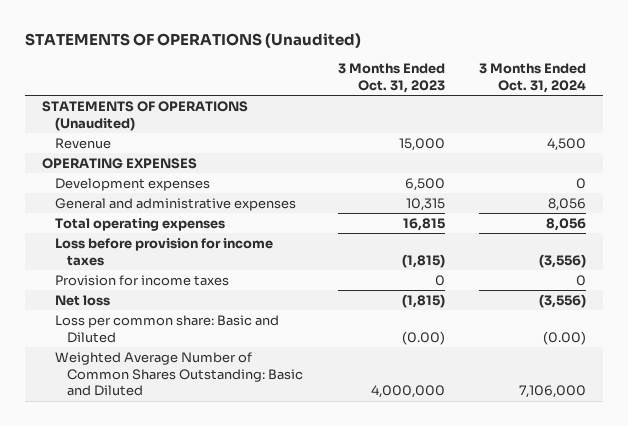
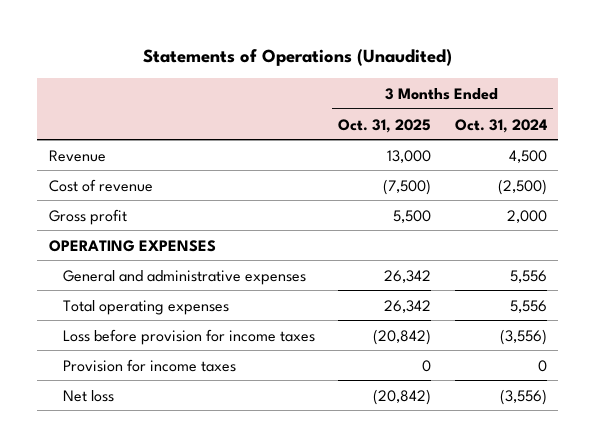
- STATEMENTS OF OPERATIONS (Unaudited)
+ Statements of Operations (Unaudited)
- | 3 Months Ended Oct. 31, 2023 | 3 Months Ended Oct. 31, 2024
+ | 3 Months Ended Oct. 31, 2025 | 3 Months Ended Oct. 31, 2024
- STATEMENTS OF OPERATIONS (Unaudited)
+ Cost of revenue | (7,500) | (2,500)
+ Gross profit | 5,500 | 2,000
- Development expenses | 6,500 | 0
- General and administrative expenses | 10,315 | 8,056
- Total operating expenses | 16,815 | 8,056
+ General and administrative expenses | 26,342 | 5,556
+ Total operating expenses | 26,342 | 5,556
- Loss per common share: Basic and Diluted | (0.00) | (0.00)
- Weighted Average Number of Common Shares Outstanding: Basic and Diluted | 4,000,000 | 7,106,000

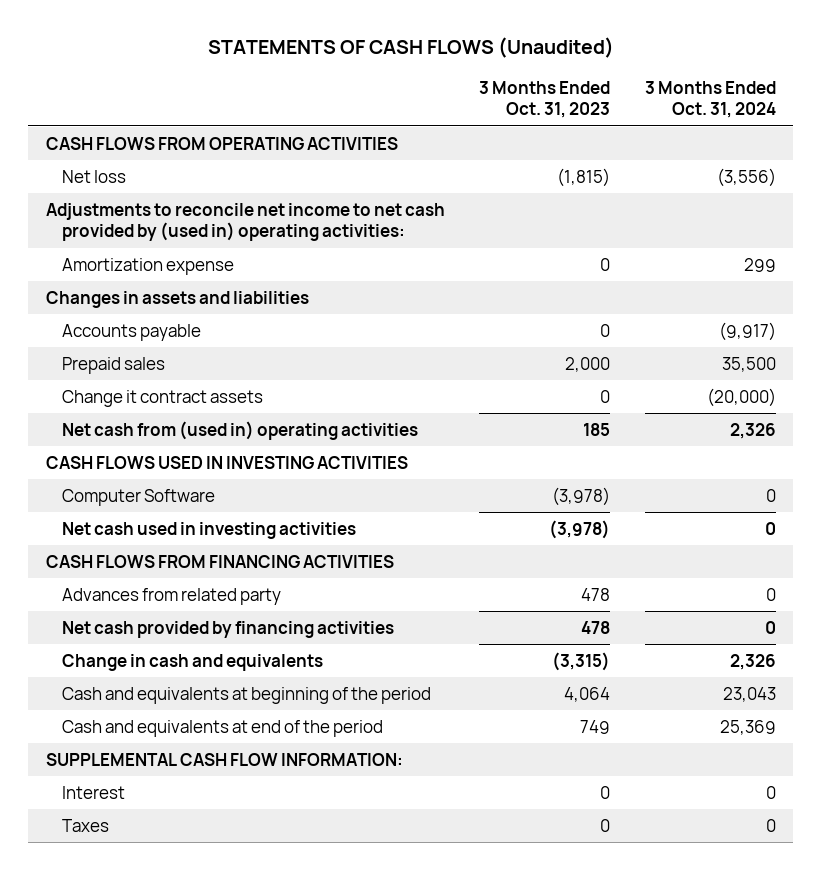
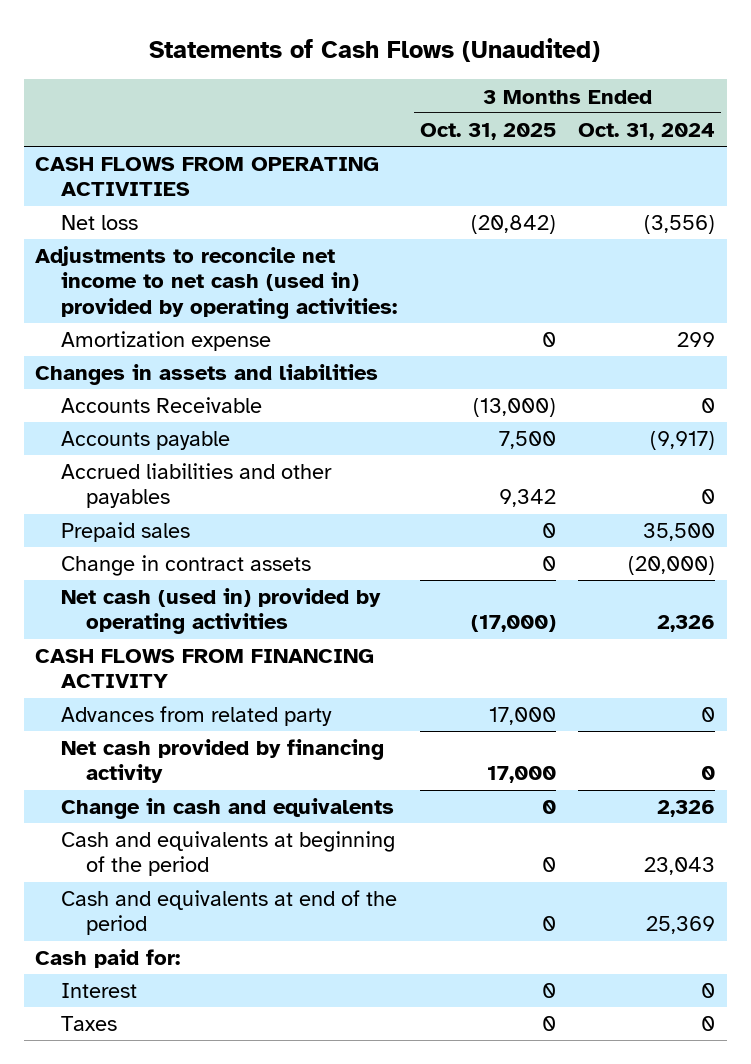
- STATEMENTS OF CASH FLOWS (Unaudited)
+ Statements of Cash Flows (Unaudited)
- | 3 Months Ended Oct. 31, 2023 | 3 Months Ended Oct. 31, 2024
+ | 3 Months Ended Oct. 31, 2025 | 3 Months Ended Oct. 31, 2024
- Adjustments to reconcile net income to net cash provided by (used in) operating activities:
+ Adjustments to reconcile net income to net cash (used in) provided by operating activities:
+ Accounts Receivable | (13,000) | 0
+ Accrued liabilities and other payables | 9,342 | 0
- Change it contract assets | 0 | (20,000)
- Net cash from (used in) operating activities | 185 | 2,326
- CASH FLOWS USED IN INVESTING ACTIVITIES
- Computer Software | (3,978) | 0
- Net cash used in investing activities | (3,978) | 0
- CASH FLOWS FROM FINANCING ACTIVITIES
+ Change in contract assets | 0 | (20,000)
+ Net cash (used in) provided by operating activities | (17,000) | 2,326
+ CASH FLOWS FROM FINANCING ACTIVITY
- Net cash provided by financing activities | 478 | 0
+ Net cash provided by financing activity | 17,000 | 0
- SUPPLEMENTAL CASH FLOW INFORMATION:
+ Cash paid for:

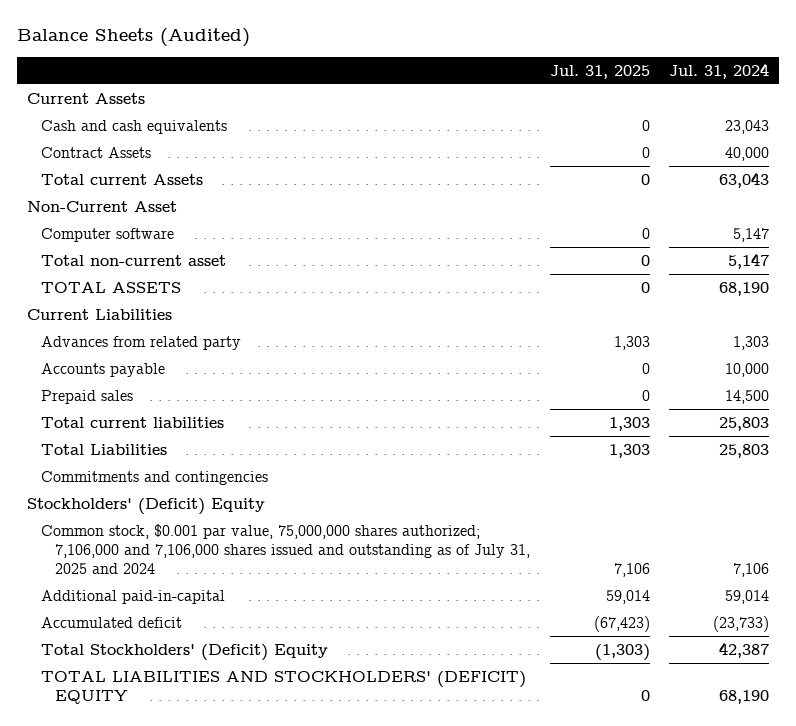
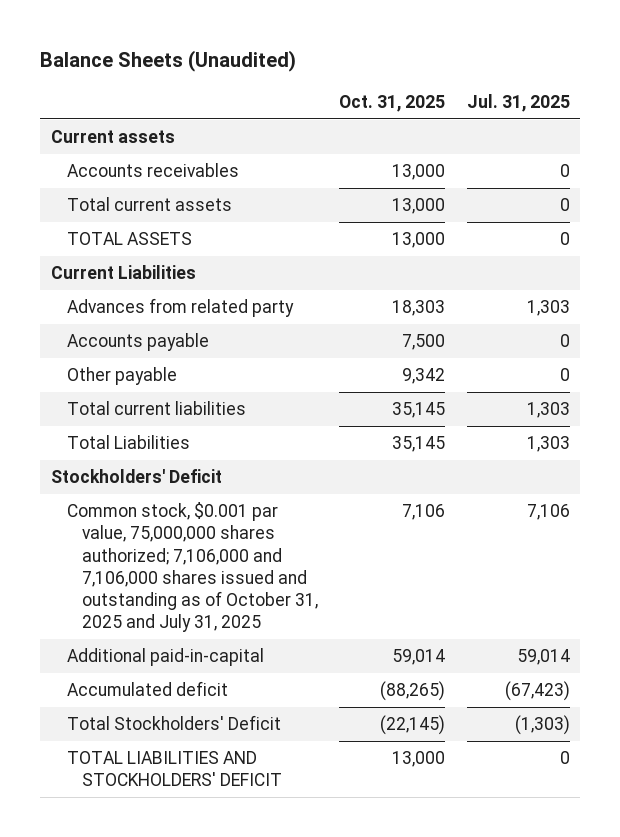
- Balance Sheets (Audited)
+ Balance Sheets (Unaudited)
- | Jul. 31, 2025 | Jul. 31, 2024
+ | Oct. 31, 2025 | Jul. 31, 2025
- Current Assets
- Cash and cash equivalents | 0 | 23,043
- Contract Assets | 0 | 40,000
- Total current Assets | 0 | 63,043
- Non-Current Asset
- Computer software | 0 | 5,147
- Total non-current asset | 0 | 5,147
+ Current assets
+ Accounts receivables | 13,000 | 0
+ Total current assets | 13,000 | 0
- Prepaid sales | 0 | 14,500
+ Other payable | 9,342 | 0
- Commitments and contingencies
- Stockholders' (Deficit) Equity
- Common stock, $0.001 par value, 75,000,000 shares authorized; 7,106,000 and 7,106,000 shares issued and outstanding as of July 31, 2025 and 2024 | 7,106 | 7,106
+ Stockholders' Deficit
+ Common stock, $0.001 par value, 75,000,000 shares authorized; 7,106,000 and 7,106,000 shares issued and outstanding as of October 31, 2025 and July 31, 2025 | 7,106 | 7,106
- Total Stockholders' (Deficit) Equity | (1,303) | 42,387
- TOTAL LIABILITIES AND STOCKHOLDERS' (DEFICIT) EQUITY | 0 | 68,190
+ Total Stockholders' Deficit | (22,145) | (1,303)
+ TOTAL LIABILITIES AND STOCKHOLDERS' DEFICIT | 13,000 | 0

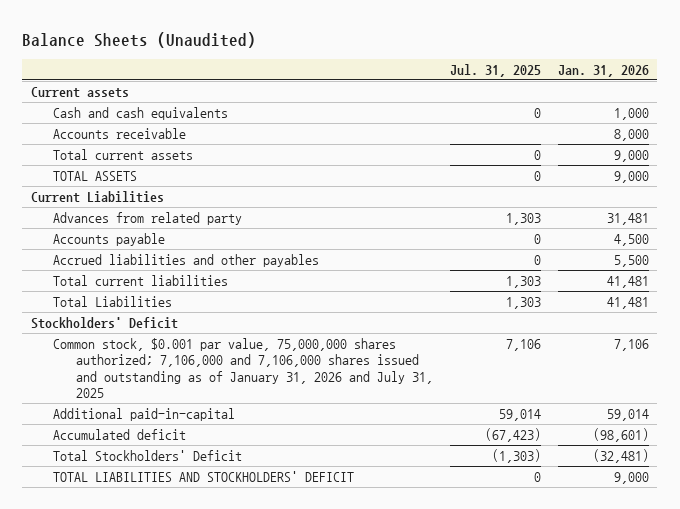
- | Oct. 31, 2025 | Jul. 31, 2025
+ | Jul. 31, 2025 | Jan. 31, 2026
- Accounts receivables | 13,000 | 0
+ Cash and cash equivalents | 0 | 1,000
+ Accounts receivable | | 8,000
- Other payable | 9,342 | 0
+ Accrued liabilities and other payables | 0 | 5,500
- Common stock, $0.001 par value, 75,000,000 shares authorized; 7,106,000 and 7,106,000 shares issued and outstanding as of October 31, 2025 and July 31, 2025 | 7,106 | 7,106
+ Common stock, $0.001 par value, 75,000,000 shares authorized; 7,106,000 and 7,106,000 shares issued and outstanding as of January 31, 2026 and July 31, 2025 | 7,106 | 7,106

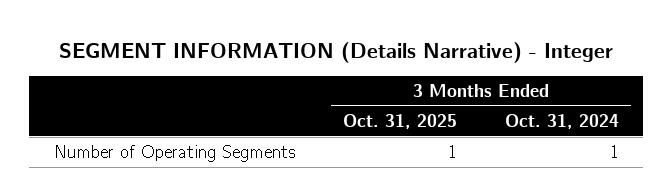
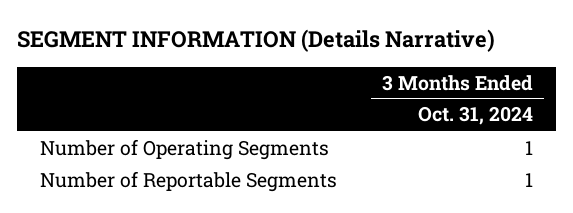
- SEGMENT INFORMATION (Details Narrative) - Integer
+ SEGMENT INFORMATION (Details Narrative)
- | 3 Months Ended Oct. 31, 2025 | 3 Months Ended Oct. 31, 2024
+ | 3 Months Ended Oct. 31, 2024
+ Number of Reportable Segments | 1

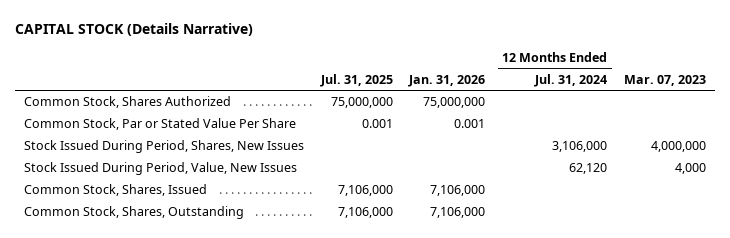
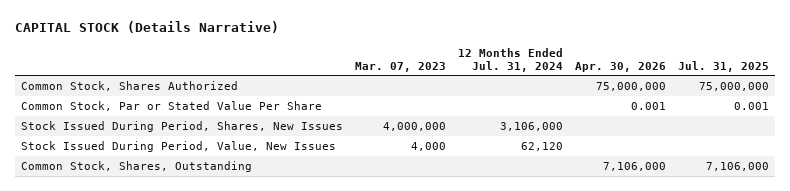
- | Jul. 31, 2025 | Jan. 31, 2026 | 12 Months Ended Jul. 31, 2024 | Mar. 07, 2023
+ | Mar. 07, 2023 | 12 Months Ended Jul. 31, 2024 | Apr. 30, 2026 | Jul. 31, 2025
- Common Stock, Shares, Issued | 7,106,000 | 7,106,000 | |

